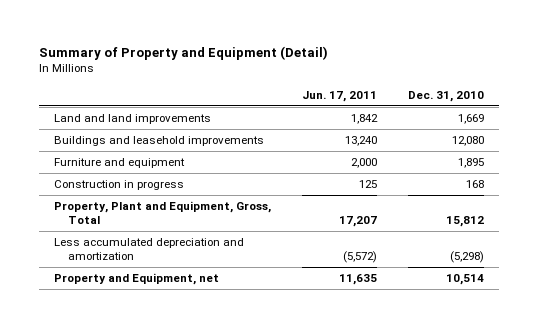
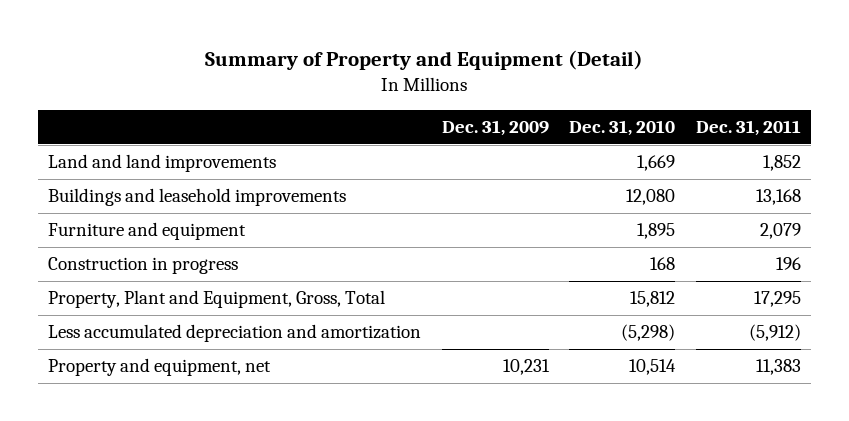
- | Jun. 17, 2011 | Dec. 31, 2010
+ | Dec. 31, 2009 | Dec. 31, 2010 | Dec. 31, 2011
- Property and Equipment, net | 11,635 | 10,514
+ Property and equipment, net | 10,231 | 10,514 | 11,383

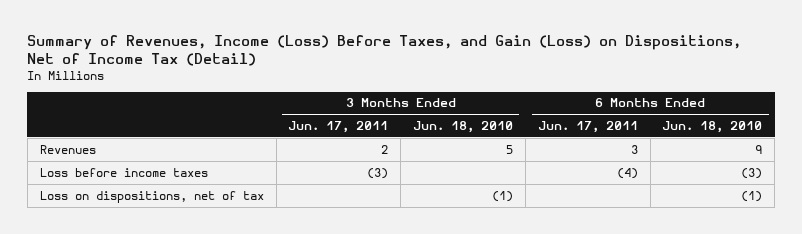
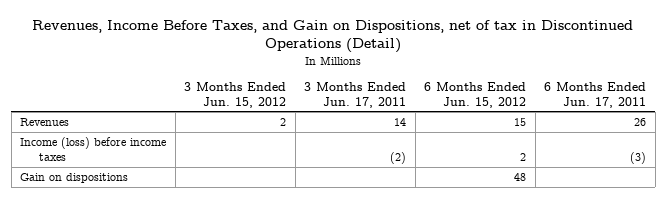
- Summary of Revenues, Income (Loss) Before Taxes, and Gain (Loss) on Dispositions, Net of Income Tax (Detail)
+ Revenues, Income Before Taxes, and Gain on Dispositions, net of tax in Discontinued Operations (Detail)
- | 3 Months Ended Jun. 17, 2011 | 3 Months Ended Jun. 18, 2010 | 6 Months Ended Jun. 17, 2011 | 6 Months Ended Jun. 18, 2010
+ | 3 Months Ended Jun. 15, 2012 | 3 Months Ended Jun. 17, 2011 | 6 Months Ended Jun. 15, 2012 | 6 Months Ended Jun. 17, 2011
- Revenues | 2 | 5 | 3 | 9
- Loss before income taxes | (3) | | (4) | (3)
- Loss on dispositions, net of tax | | (1) | | (1)
+ Revenues | 2 | 14 | 15 | 26
+ Income (loss) before income taxes | | (2) | 2 | (3)
+ Gain on dispositions | | | 48 |

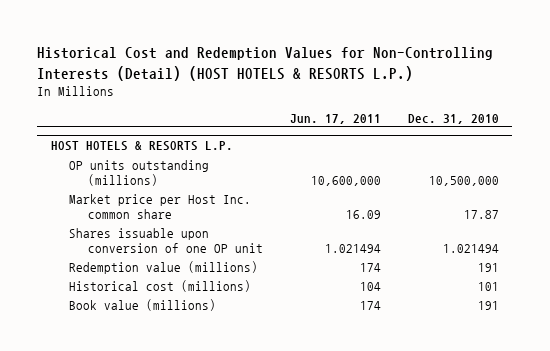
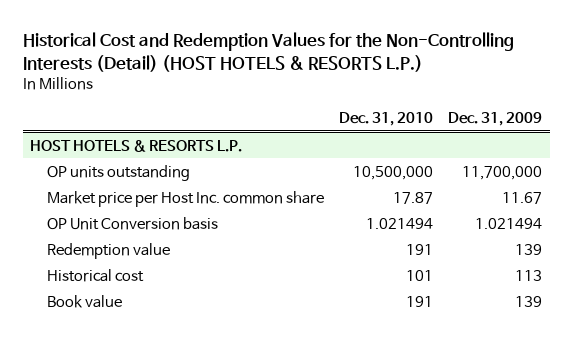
- Historical Cost and Redemption Values for Non-Controlling Interests (Detail) (HOST HOTELS & RESORTS L.P.)
+ Historical Cost and Redemption Values for the Non-Controlling Interests (Detail) (HOST HOTELS & RESORTS L.P.)
- | Jun. 17, 2011 | Dec. 31, 2010
+ | Dec. 31, 2010 | Dec. 31, 2009
@ HOST HOTELS & RESORTS L.P.
- OP units outstanding (millions) | 10,600,000 | 10,500,000
+ OP units outstanding | 10,500,000 | 11,700,000
- Shares issuable upon conversion of one OP unit | 1.021494 | 1.021494
- Redemption value (millions) | 174 | 191
- Historical cost (millions) | 104 | 101
- Book value (millions) | 174 | 191
+ OP Unit Conversion basis | 1.021494 | 1.021494
+ Redemption value | 191 | 139
+ Historical cost | 101 | 113
+ Book value | 191 | 139

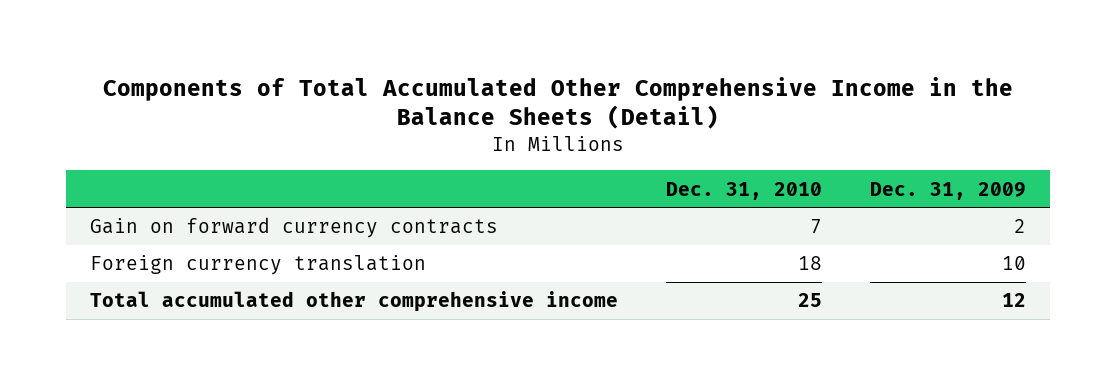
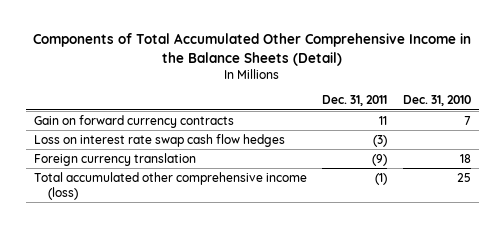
- | Dec. 31, 2010 | Dec. 31, 2009
+ | Dec. 31, 2011 | Dec. 31, 2010
+ Loss on interest rate swap cash flow hedges | (3) |
- Total accumulated other comprehensive income | 25 | 12
+ Total accumulated other comprehensive income (loss) | (1) | 25

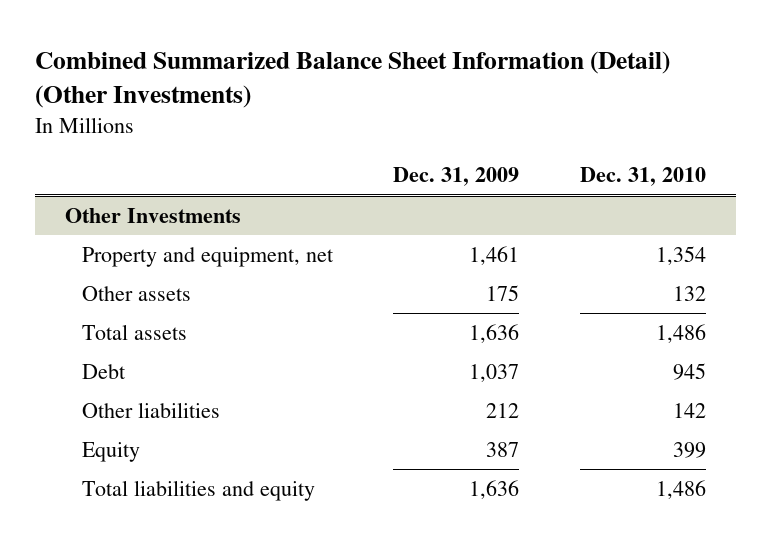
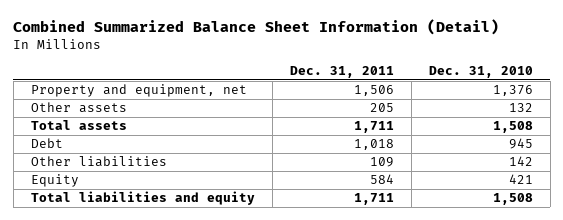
- Combined Summarized Balance Sheet Information (Detail) (Other Investments)
+ Combined Summarized Balance Sheet Information (Detail)
- | Dec. 31, 2009 | Dec. 31, 2010
+ | Dec. 31, 2011 | Dec. 31, 2010
- Other Investments
- Property and equipment, net | 1,461 | 1,354
+ Property and equipment, net | 1,506 | 1,376
- Total assets | 1,636 | 1,486
+ Total assets | 1,711 | 1,508
- Equity | 387 | 399
- Total liabilities and equity | 1,636 | 1,486
+ Equity | 584 | 421
+ Total liabilities and equity | 1,711 | 1,508

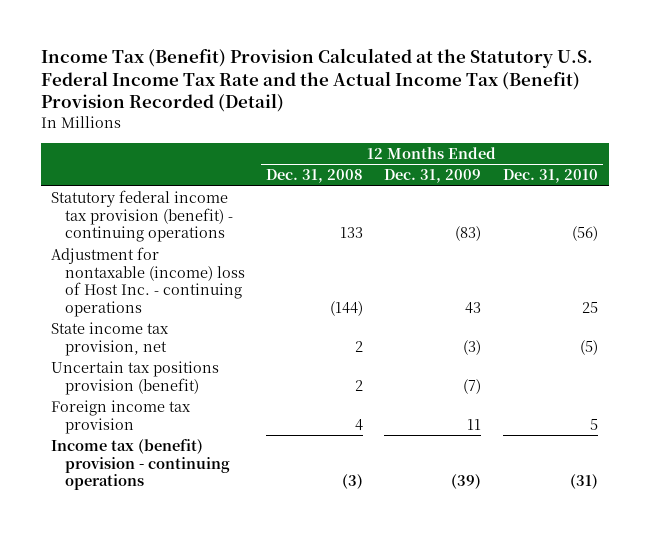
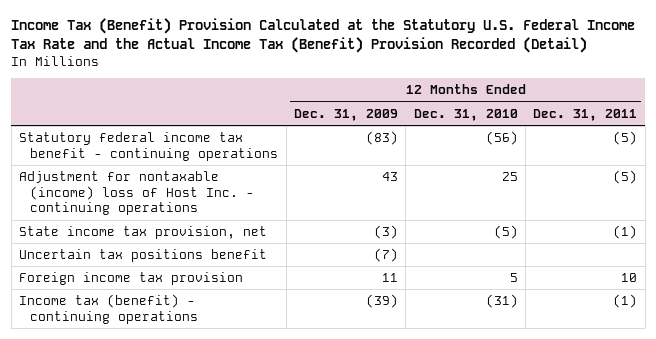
- | 12 Months Ended Dec. 31, 2008 | 12 Months Ended Dec. 31, 2009 | 12 Months Ended Dec. 31, 2010
+ | 12 Months Ended Dec. 31, 2009 | 12 Months Ended Dec. 31, 2010 | 12 Months Ended Dec. 31, 2011
- Statutory federal income tax provision (benefit) - continuing operations | 133 | (83) | (56)
+ Statutory federal income tax benefit - continuing operations | (83) | (56) | (5)
- Uncertain tax positions provision (benefit) | 2 | (7) |
+ Uncertain tax positions benefit | (7) | |
- Income tax (benefit) provision - continuing operations | (3) | (39) | (31)
+ Income tax (benefit) - continuing operations | (39) | (31) | (1)

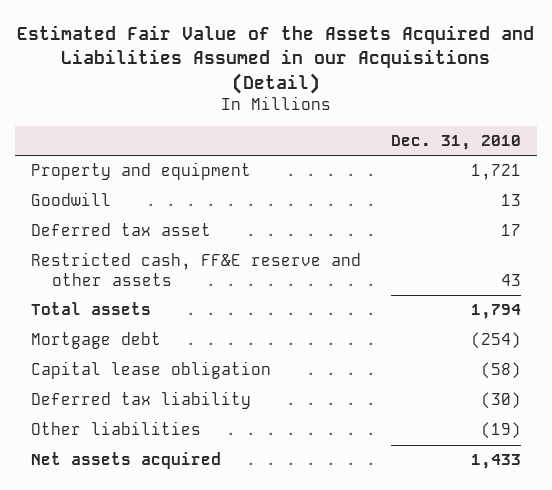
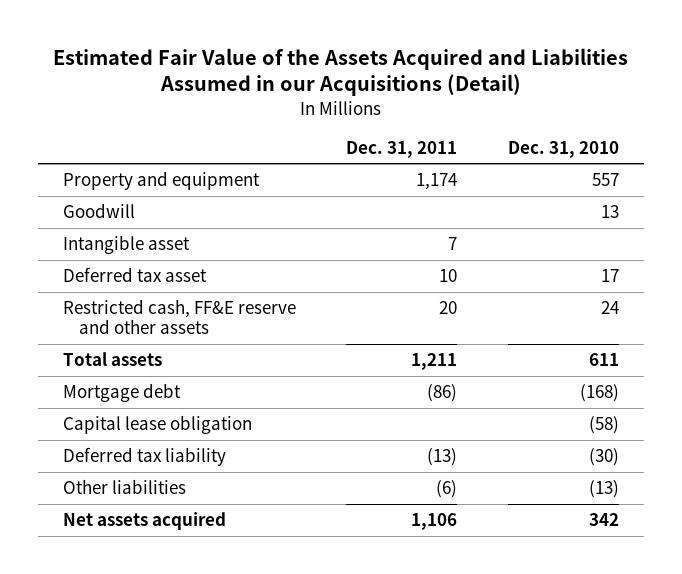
- | Dec. 31, 2010
+ | Dec. 31, 2011 | Dec. 31, 2010
- Property and equipment | 1,721
+ Property and equipment | 1,174 | 557
+ Intangible asset | 7 |
- Restricted cash, FF&E reserve and other assets | 43
- Total assets | 1,794
- Mortgage debt | (254)
+ Restricted cash, FF&E reserve and other assets | 20 | 24
+ Total assets | 1,211 | 611
+ Mortgage debt | (86) | (168)
- Other liabilities | (19)
- Net assets acquired | 1,433
+ Other liabilities | (6) | (13)
+ Net assets acquired | 1,106 | 342

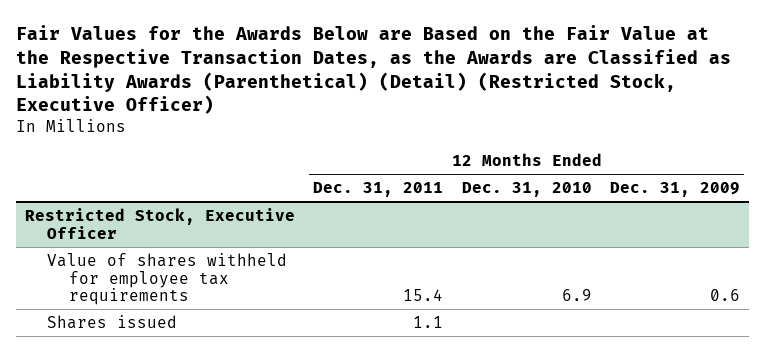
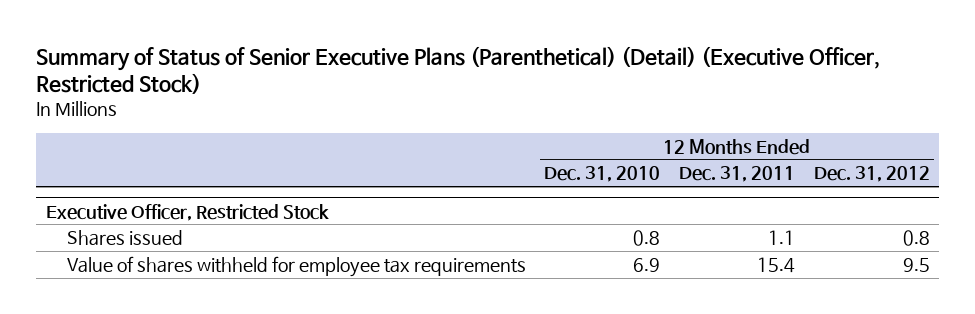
- Fair Values for the Awards Below are Based on the Fair Value at the Respective Transaction Dates, as the Awards are Classified as Liability Awards (Parenthetical) (Detail) (Restricted Stock, Executive Officer)
+ Summary of Status of Senior Executive Plans (Parenthetical) (Detail) (Executive Officer, Restricted Stock)
- | 12 Months Ended Dec. 31, 2011 | 12 Months Ended Dec. 31, 2010 | 12 Months Ended Dec. 31, 2009
+ | 12 Months Ended Dec. 31, 2010 | 12 Months Ended Dec. 31, 2011 | 12 Months Ended Dec. 31, 2012
- Restricted Stock, Executive Officer
+ Executive Officer, Restricted Stock
+ Shares issued | 0.8 | 1.1 | 0.8
- Shares issued | 1.1 | |

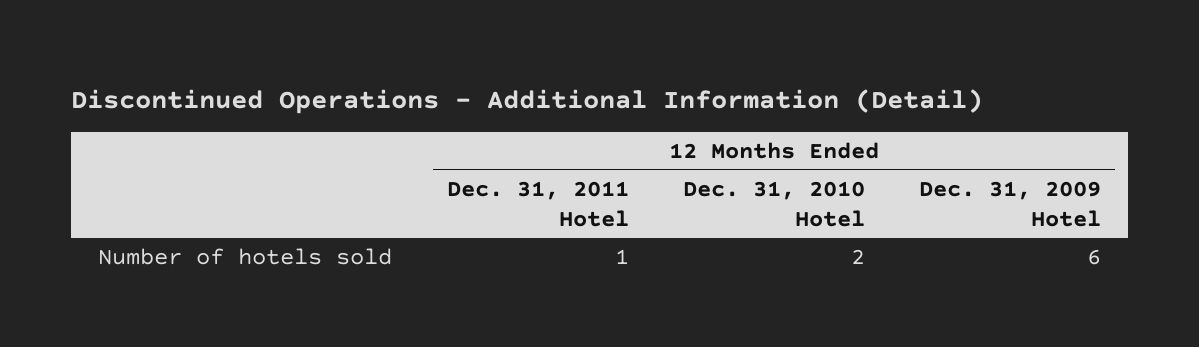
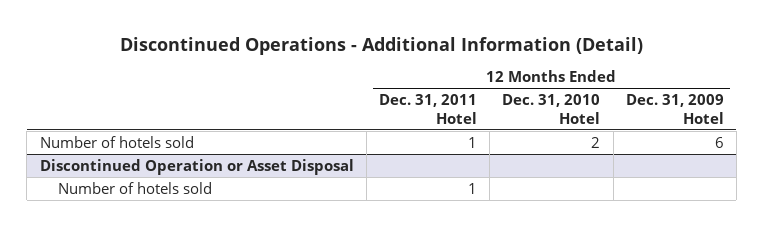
+ Discontinued Operation or Asset Disposal
+ Number of hotels sold | 1 | |

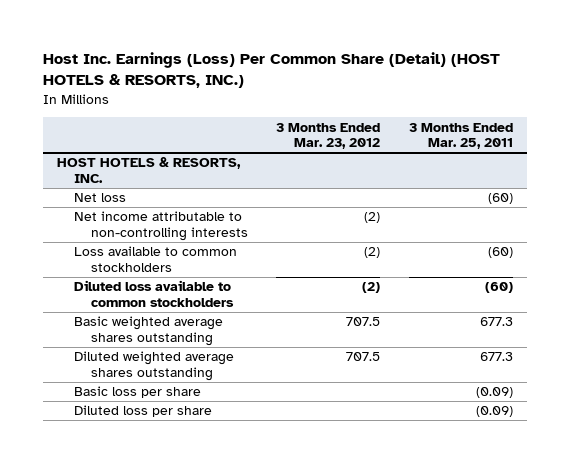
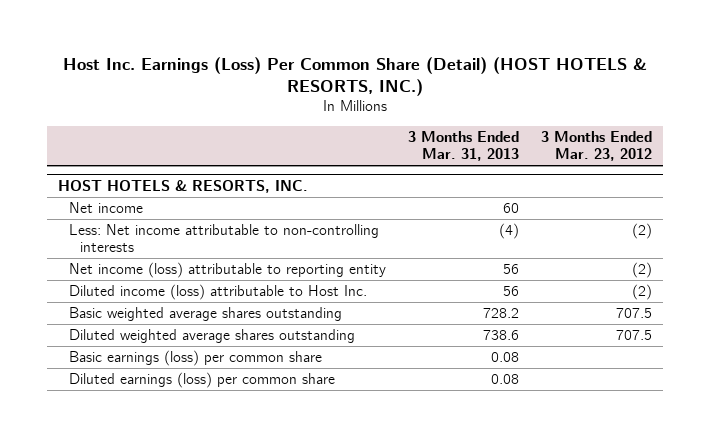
- | 3 Months Ended Mar. 23, 2012 | 3 Months Ended Mar. 25, 2011
+ | 3 Months Ended Mar. 31, 2013 | 3 Months Ended Mar. 23, 2012
@ HOST HOTELS & RESORTS, INC.
- Net loss | | (60)
- Net income attributable to non-controlling interests | (2) |
- Loss available to common stockholders | (2) | (60)
- Diluted loss available to common stockholders | (2) | (60)
+ Net income | 60 |
+ Less: Net income attributable to non-controlling interests | (4) | (2)
+ Net income (loss) attributable to reporting entity | 56 | (2)
+ Diluted income (loss) attributable to Host Inc. | 56 | (2)
- Basic loss per share | | (0.09)
- Diluted loss per share | | (0.09)
+ Basic earnings (loss) per common share | 0.08 |
+ Diluted earnings (loss) per common share | 0.08 |

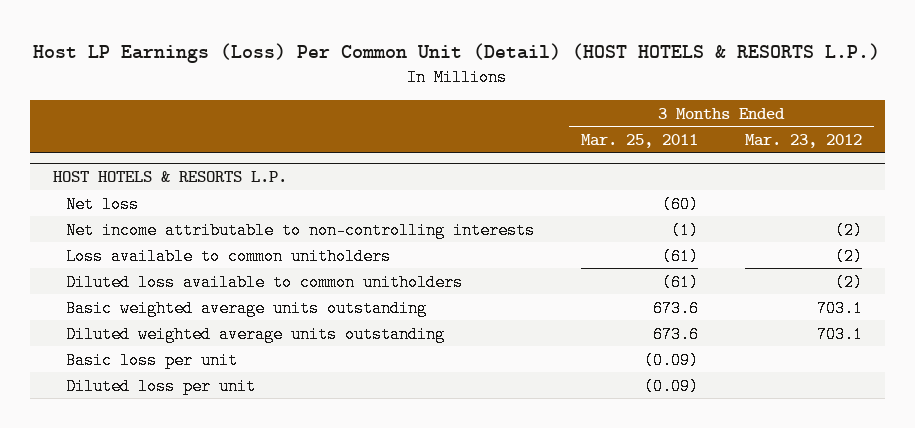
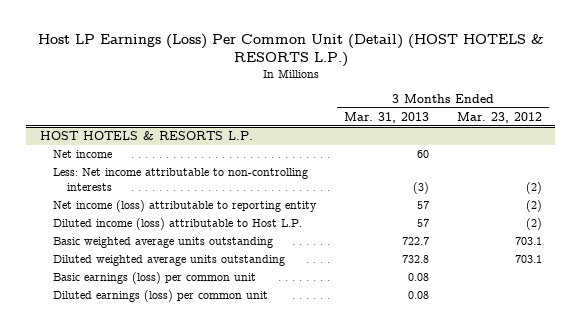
- | 3 Months Ended Mar. 25, 2011 | 3 Months Ended Mar. 23, 2012
+ | 3 Months Ended Mar. 31, 2013 | 3 Months Ended Mar. 23, 2012
@ HOST HOTELS & RESORTS L.P.
- Net loss | (60) |
- Net income attributable to non-controlling interests | (1) | (2)
- Loss available to common unitholders | (61) | (2)
- Diluted loss available to common unitholders | (61) | (2)
+ Net income | 60 |
+ Less: Net income attributable to non-controlling interests | (3) | (2)
+ Net income (loss) attributable to reporting entity | 57 | (2)
+ Diluted income (loss) attributable to Host L.P. | 57 | (2)
- Basic loss per unit | (0.09) |
- Diluted loss per unit | (0.09) |
+ Basic earnings (loss) per common unit | 0.08 |
+ Diluted earnings (loss) per common unit | 0.08 |

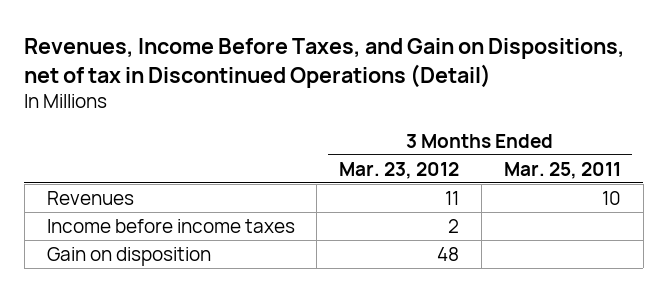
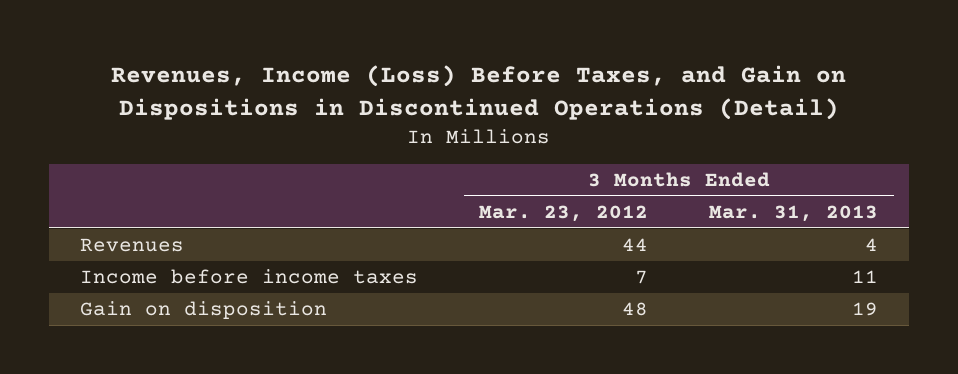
- Revenues, Income Before Taxes, and Gain on Dispositions, net of tax in Discontinued Operations (Detail)
+ Revenues, Income (Loss) Before Taxes, and Gain on Dispositions in Discontinued Operations (Detail)
- | 3 Months Ended Mar. 23, 2012 | 3 Months Ended Mar. 25, 2011
+ | 3 Months Ended Mar. 23, 2012 | 3 Months Ended Mar. 31, 2013
- Revenues | 11 | 10
- Income before income taxes | 2 |
+ Revenues | 44 | 4
+ Income before income taxes | 7 | 11

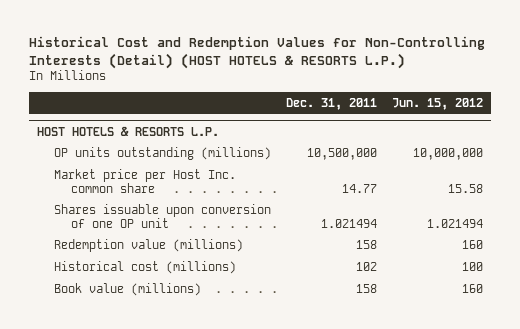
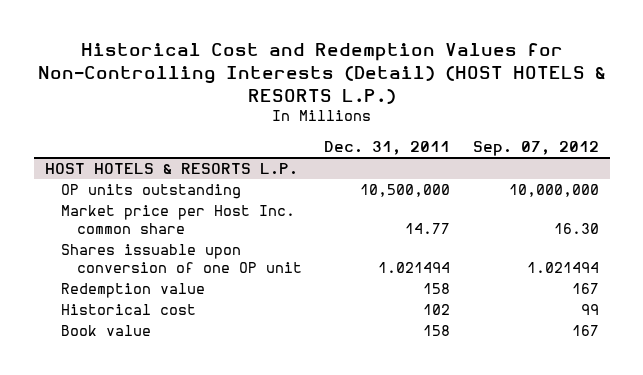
- | Dec. 31, 2011 | Jun. 15, 2012
+ | Dec. 31, 2011 | Sep. 07, 2012
@ HOST HOTELS & RESORTS L.P.
- OP units outstanding (millions) | 10,500,000 | 10,000,000
+ OP units outstanding | 10,500,000 | 10,000,000
- Redemption value (millions) | 158 | 160
- Historical cost (millions) | 102 | 100
- Book value (millions) | 158 | 160
+ Redemption value | 158 | 167
+ Historical cost | 102 | 99
+ Book value | 158 | 167

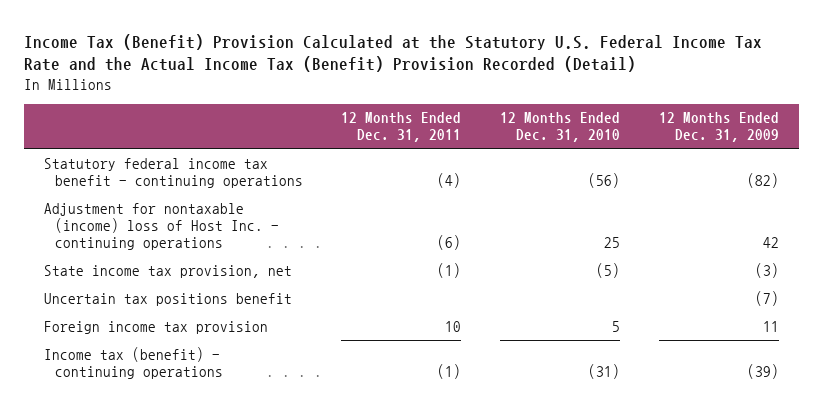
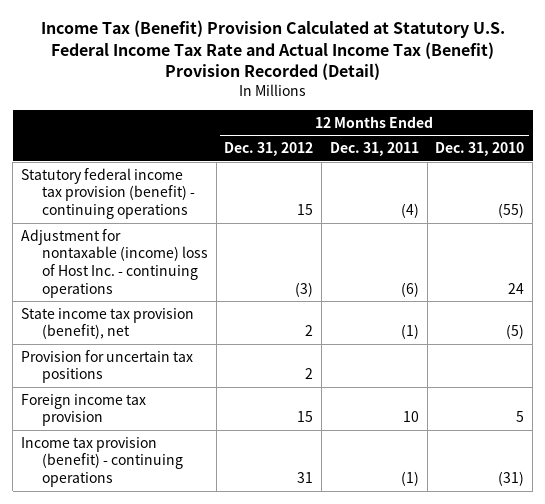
- Income Tax (Benefit) Provision Calculated at the Statutory U.S. Federal Income Tax Rate and the Actual Income Tax (Benefit) Provision Recorded (Detail)
+ Income Tax (Benefit) Provision Calculated at Statutory U.S. Federal Income Tax Rate and Actual Income Tax (Benefit) Provision Recorded (Detail)
- | 12 Months Ended Dec. 31, 2011 | 12 Months Ended Dec. 31, 2010 | 12 Months Ended Dec. 31, 2009
+ | 12 Months Ended Dec. 31, 2012 | 12 Months Ended Dec. 31, 2011 | 12 Months Ended Dec. 31, 2010
- Statutory federal income tax benefit - continuing operations | (4) | (56) | (82)
- Adjustment for nontaxable (income) loss of Host Inc. - continuing operations | (6) | 25 | 42
- State income tax provision, net | (1) | (5) | (3)
- Uncertain tax positions benefit | | | (7)
+ Statutory federal income tax provision (benefit) - continuing operations | 15 | (4) | (55)
+ Adjustment for nontaxable (income) loss of Host Inc. - continuing operations | (3) | (6) | 24
+ State income tax provision (benefit), net | 2 | (1) | (5)
+ Provision for uncertain tax positions | 2 | |
- Income tax (benefit) - continuing operations | (1) | (31) | (39)
+ Income tax provision (benefit) - continuing operations | 31 | (1) | (31)

